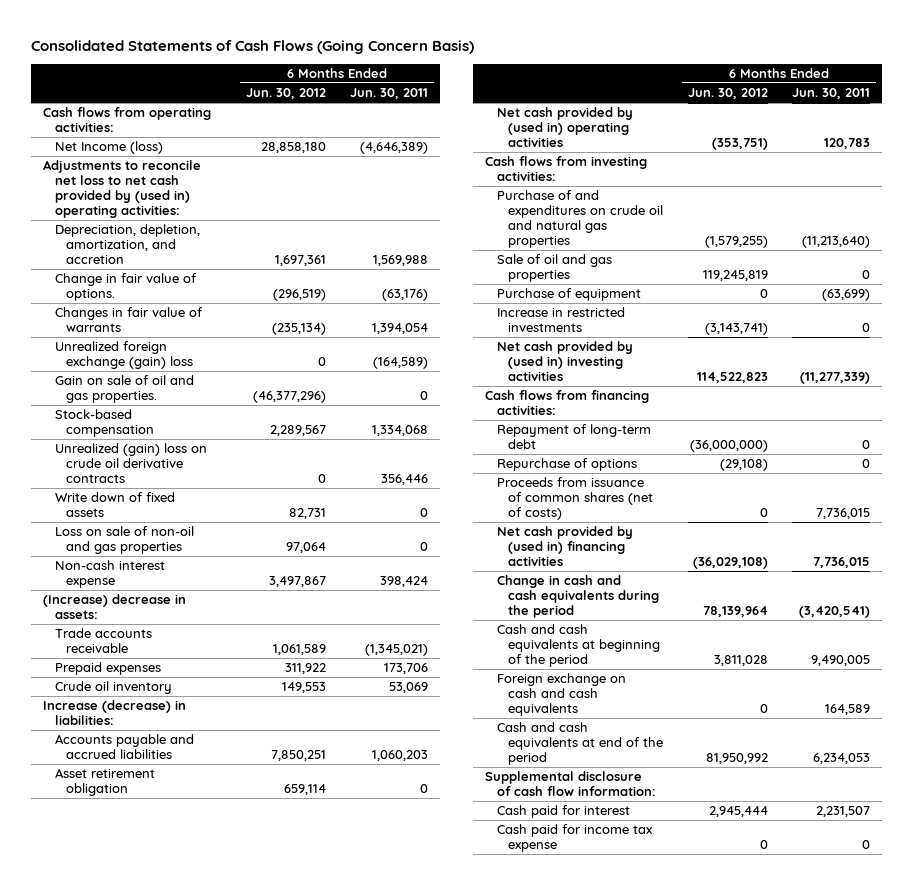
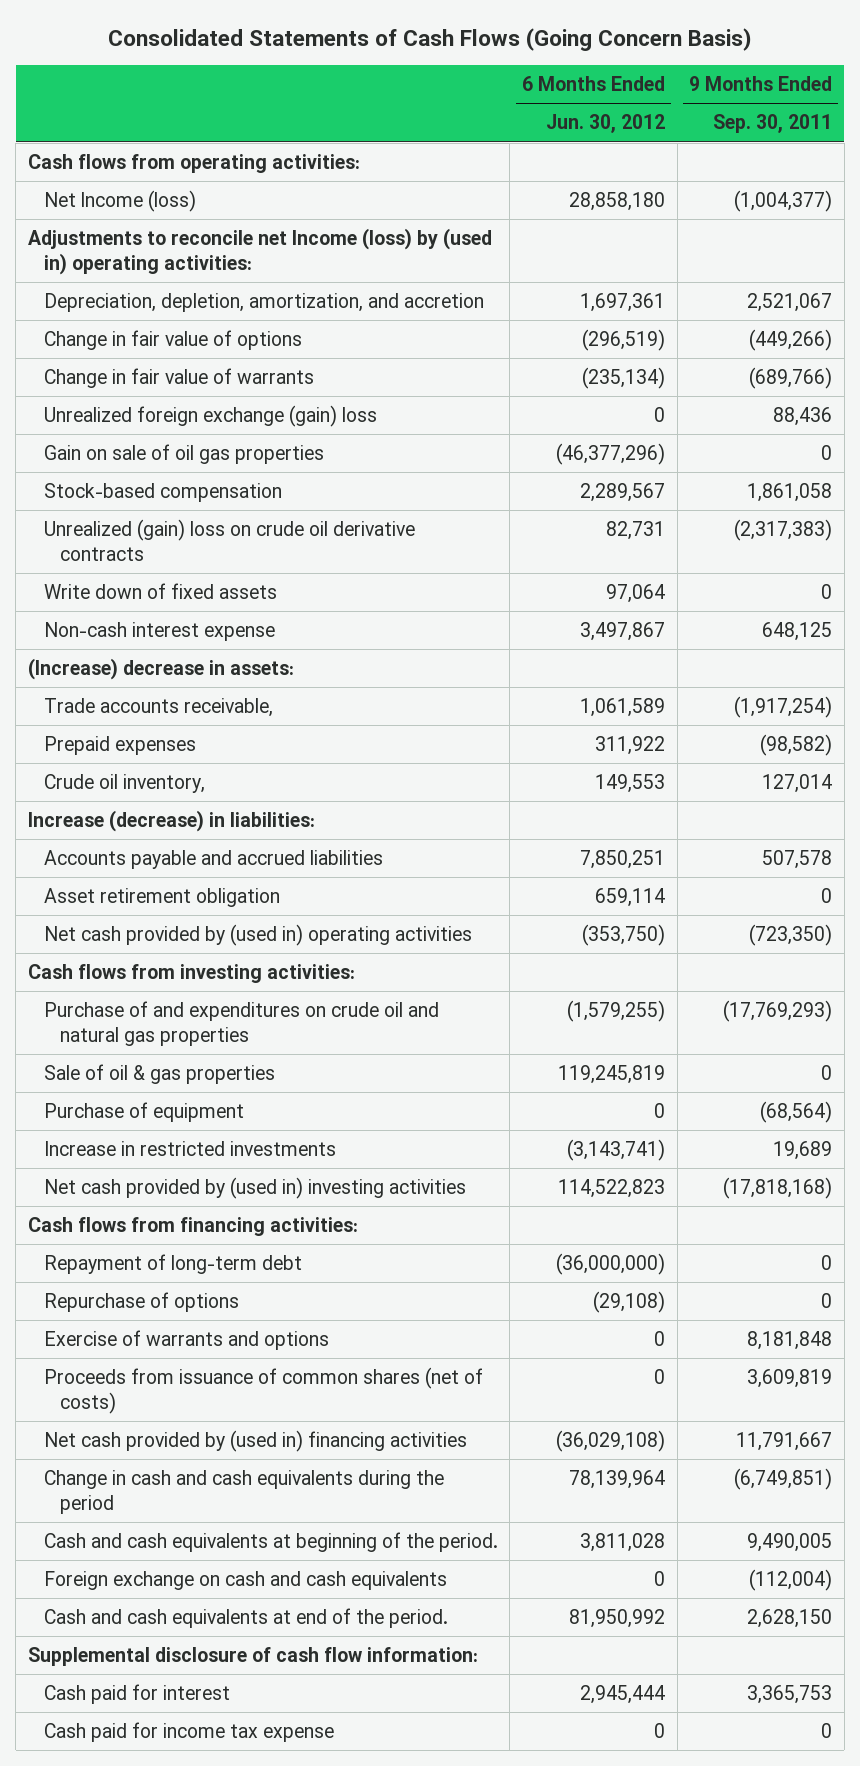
- | 6 Months Ended Jun. 30, 2012 | 6 Months Ended Jun. 30, 2011
+ | 6 Months Ended Jun. 30, 2012 | 9 Months Ended Sep. 30, 2011
- Net Income (loss) | 28,858,180 | (4,646,389)
- Adjustments to reconcile net loss to net cash provided by (used in) operating activities:
+ Net lncome (loss) | 28,858,180 | (1,004,377)
+ Adjustments to reconcile net lncome (loss) by (used in) operating activities:
- Change in fair value of options. | (296,519) | (63,176)
- Changes in fair value of warrants | (235,134) | 1,394,054
+ Change in fair value of options | (296,519) | (449,266)
+ Change in fair value of warrants | (235,134) | (689,766)
- Gain on sale of oil and gas properties. | (46,377,296) | 0
+ Gain on sale of oil gas properties | (46,377,296) | 0
- Unrealized (gain) loss on crude oil derivative contracts | 0 | 356,446
- Write down of fixed assets | 82,731 | 0
- Loss on sale of non-oil and gas properties | 97,064 | 0
+ Unrealized (gain) loss on crude oil derivative contracts | 82,731 | (2,317,383)
+ Write down of fixed assets | 97,064 | 0
- Trade accounts receivable | 1,061,589 | (1,345,021)
+ Trade accounts receivable, | 1,061,589 | (1,917,254)
- Crude oil inventory | 149,553 | 53,069
+ Crude oil inventory, | 149,553 | 127,014
- Net cash provided by (used in) operating activities | (353,751) | 120,783
+ Net cash provided by (used in) operating activities | (353,750) | (723,350)
- Sale of oil and gas properties | 119,245,819 | 0
+ Sale of oil & gas properties | 119,245,819 | 0
+ Exercise of warrants and options | 0 | 8,181,848
- Cash and cash equivalents at beginning of the period | 3,811,028 | 9,490,005
+ Cash and cash equivalents at beginning of the period. | 3,811,028 | 9,490,005
- Cash and cash equivalents at end of the period | 81,950,992 | 6,234,053
+ Cash and cash equivalents at end of the period. | 81,950,992 | 2,628,150

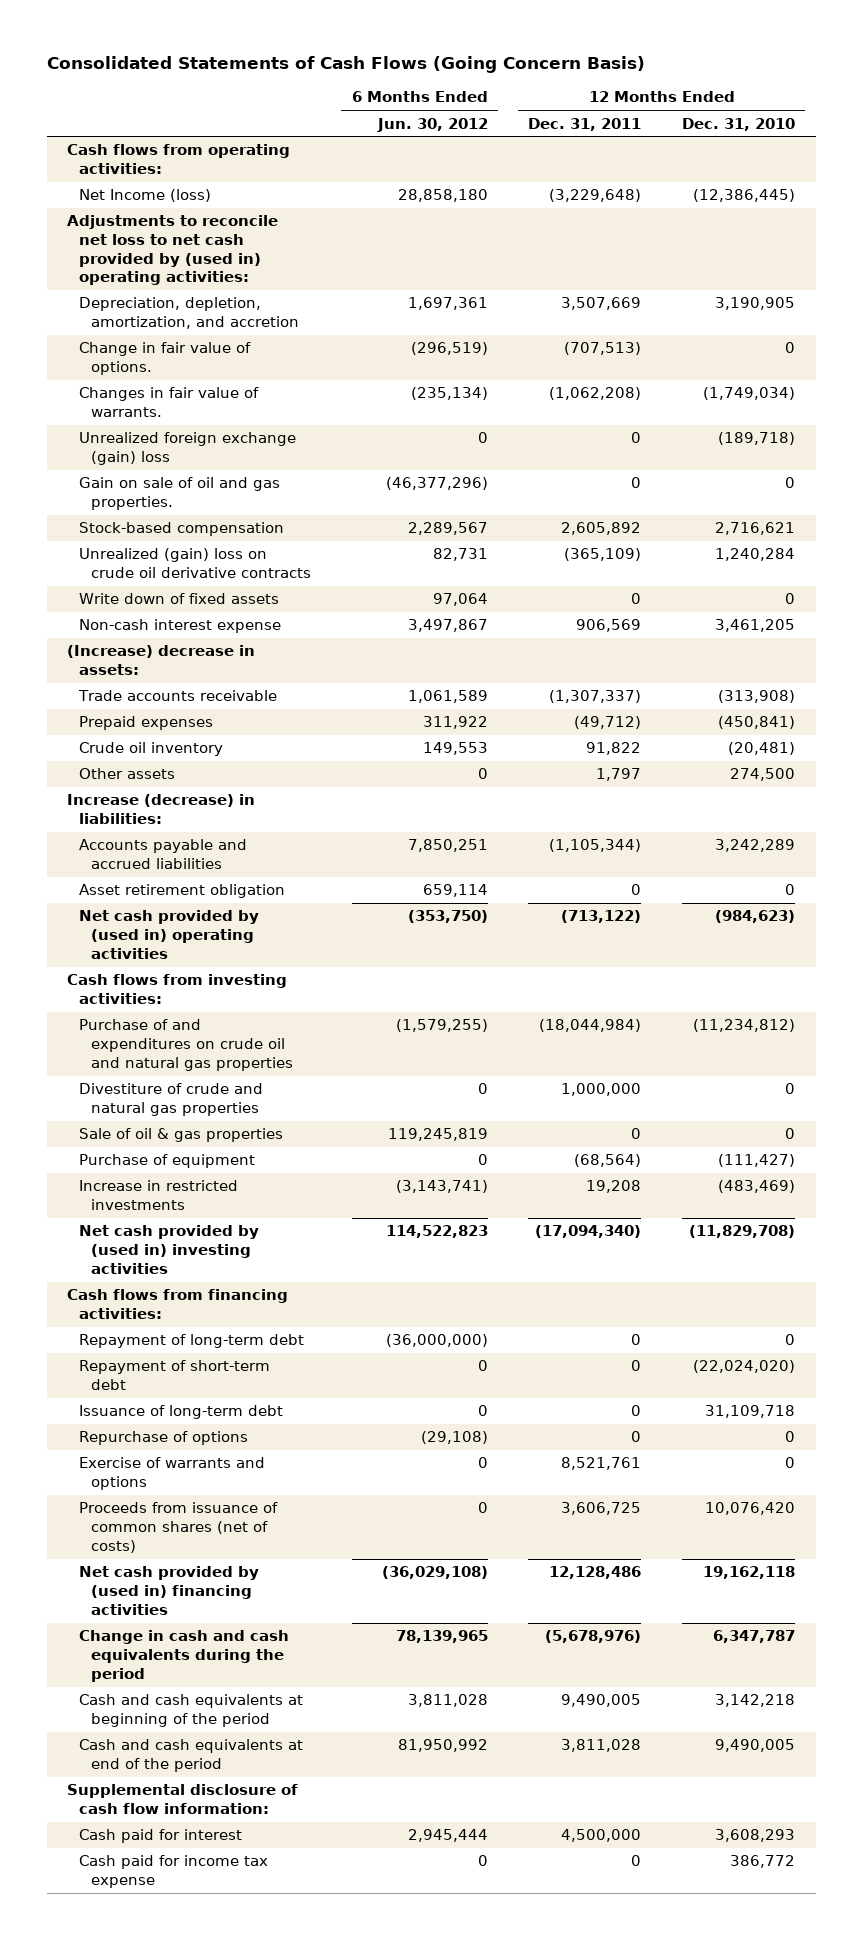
- | 6 Months Ended Jun. 30, 2012 | 9 Months Ended Sep. 30, 2011
+ | 6 Months Ended Jun. 30, 2012 | 12 Months Ended Dec. 31, 2011 | 12 Months Ended Dec. 31, 2010
- Net lncome (loss) | 28,858,180 | (1,004,377)
- Adjustments to reconcile net lncome (loss) by (used in) operating activities:
+ Net Income (loss) | 28,858,180 | (3,229,648) | (12,386,445)
+ Adjustments to reconcile net loss to net cash provided by (used in) operating activities:
- Change in fair value of options | (296,519) | (449,266)
- Change in fair value of warrants | (235,134) | (689,766)
+ Change in fair value of options. | (296,519) | (707,513) | 0
+ Changes in fair value of warrants. | (235,134) | (1,062,208) | (1,749,034)
- Gain on sale of oil gas properties | (46,377,296) | 0
+ Gain on sale of oil and gas properties. | (46,377,296) | 0 | 0
- Trade accounts receivable, | 1,061,589 | (1,917,254)
+ Trade accounts receivable | 1,061,589 | (1,307,337) | (313,908)
- Crude oil inventory, | 149,553 | 127,014
+ Crude oil inventory | 149,553 | 91,822 | (20,481)
+ Other assets | 0 | 1,797 | 274,500
+ Divestiture of crude and natural gas properties | 0 | 1,000,000 | 0
+ Repayment of short-term debt | 0 | 0 | (22,024,020)
+ Issuance of long-term debt | 0 | 0 | 31,109,718
- Change in cash and cash equivalents during the period | 78,139,964 | (6,749,851)
- Cash and cash equivalents at beginning of the period. | 3,811,028 | 9,490,005
- Foreign exchange on cash and cash equivalents | 0 | (112,004)
- Cash and cash equivalents at end of the period. | 81,950,992 | 2,628,150
+ Change in cash and cash equivalents during the period | 78,139,965 | (5,678,976) | 6,347,787
+ Cash and cash equivalents at beginning of the period | 3,811,028 | 9,490,005 | 3,142,218
+ Cash and cash equivalents at end of the period | 81,950,992 | 3,811,028 | 9,490,005

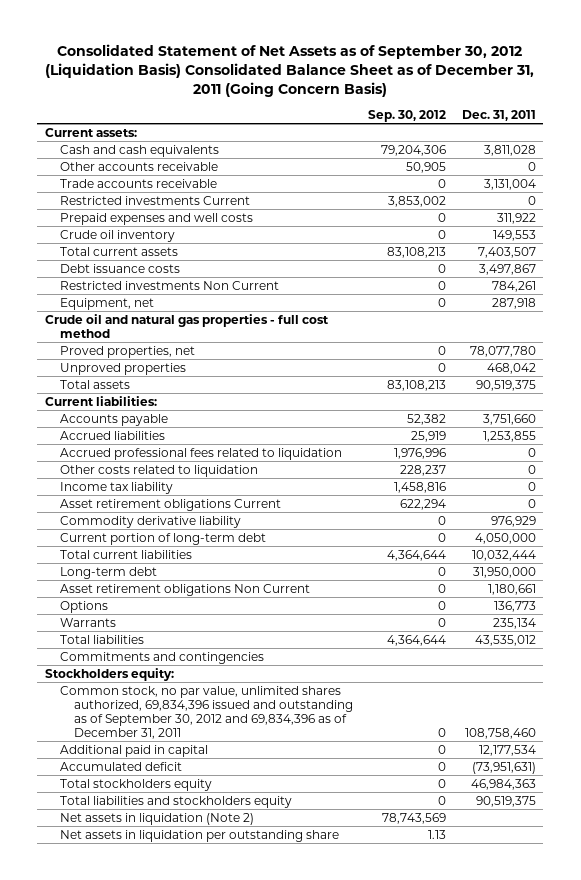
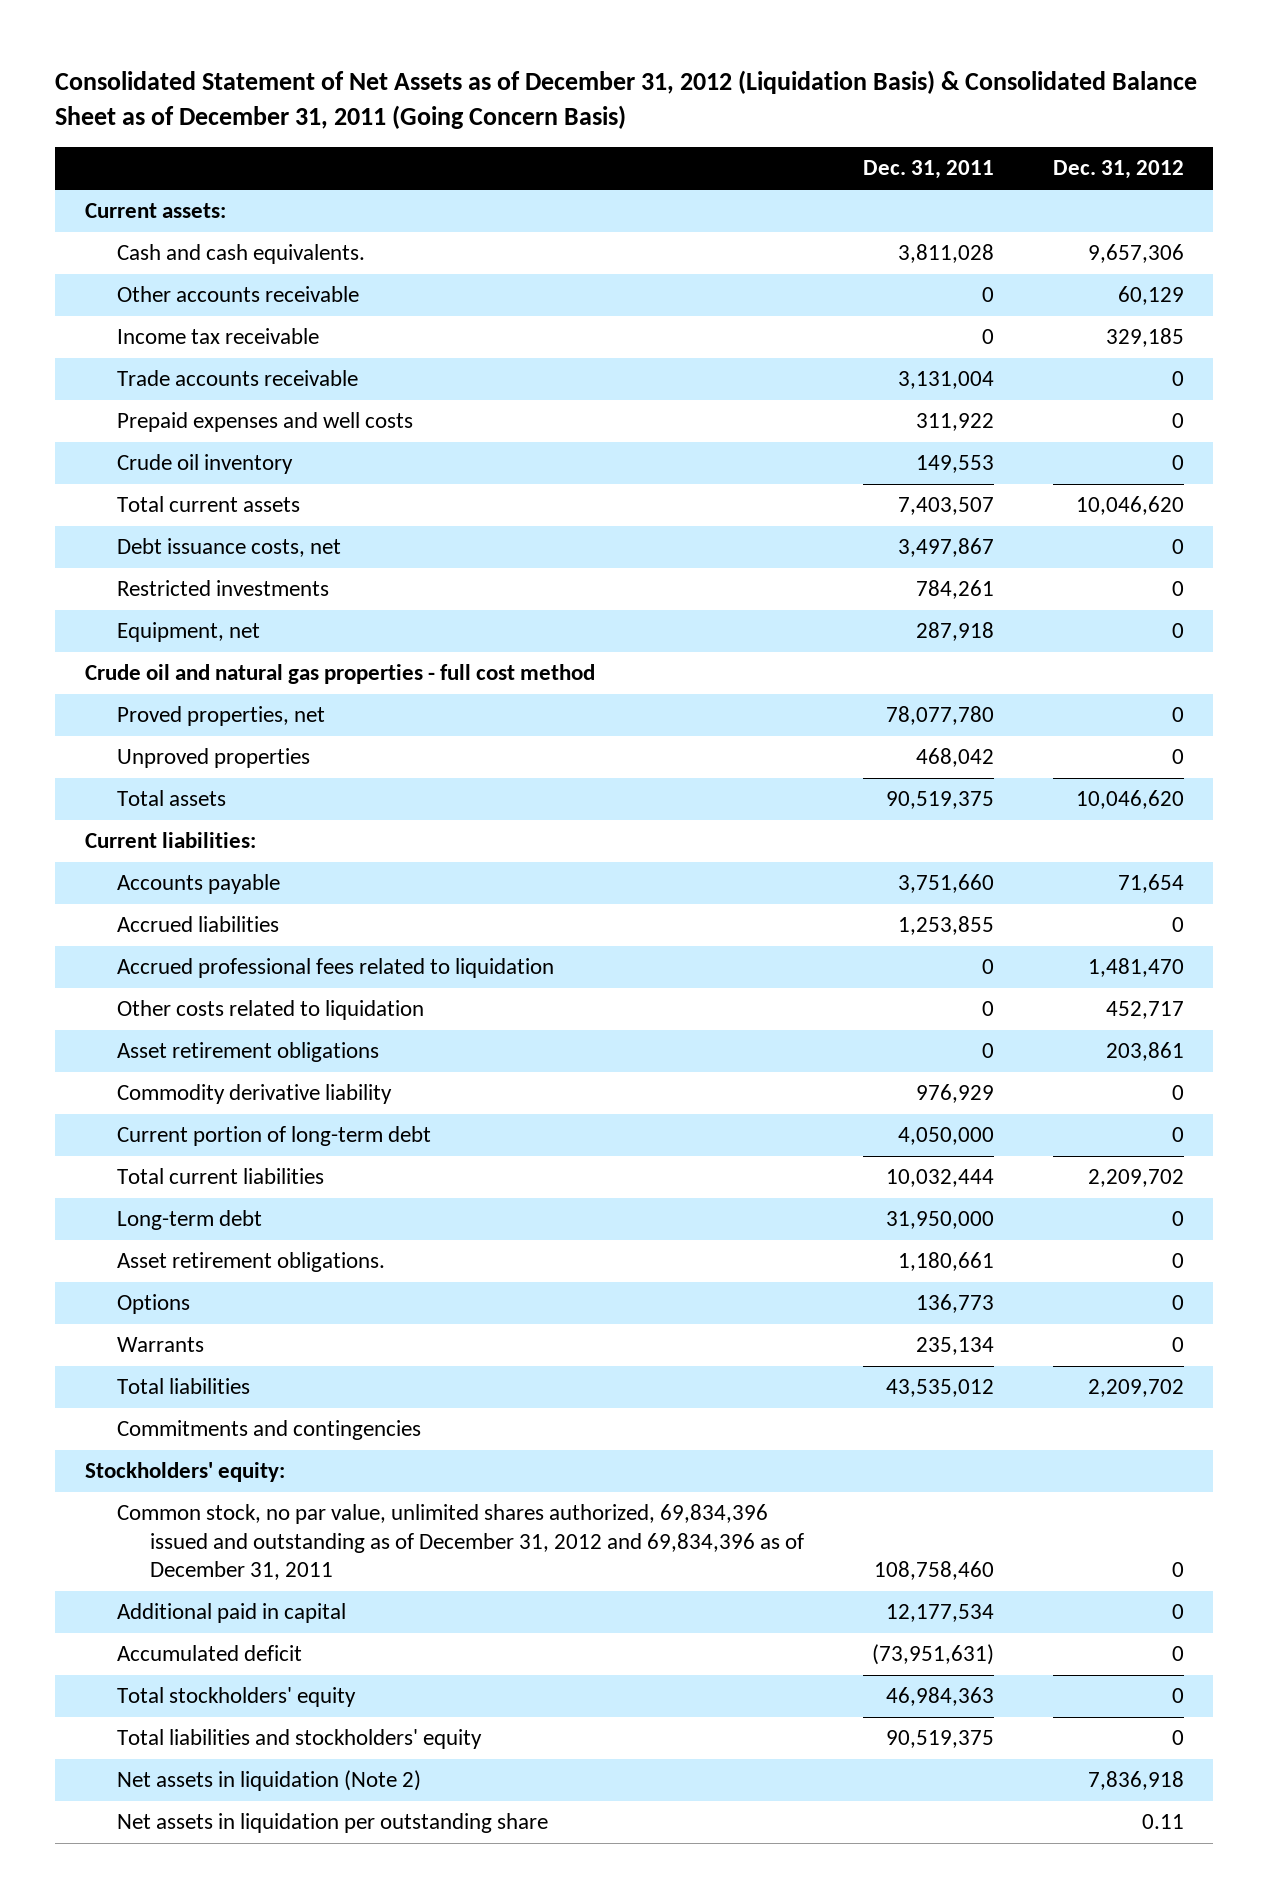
- Consolidated Statement of Net Assets as of September 30, 2012 (Liquidation Basis) Consolidated Balance Sheet as of December 31, 2011 (Going Concern Basis)
+ Consolidated Statement of Net Assets as of December 31, 2012 (Liquidation Basis) & Consolidated Balance Sheet as of December 31, 2011 (Going Concern Basis)
- | Sep. 30, 2012 | Dec. 31, 2011
+ | Dec. 31, 2011 | Dec. 31, 2012
- Cash and cash equivalents | 79,204,306 | 3,811,028
+ Cash and cash equivalents. | 3,811,028 | 9,657,306
+ Income tax receivable | 0 | 329,185
- Restricted investments Current | 3,853,002 | 0
- Debt issuance costs | 0 | 3,497,867
- Restricted investments Non Current | 0 | 784,261
+ Debt issuance costs, net | 3,497,867 | 0
+ Restricted investments | 784,261 | 0
- Income tax liability | 1,458,816 | 0
- Asset retirement obligations Current | 622,294 | 0
+ Asset retirement obligations | 0 | 203,861
- Asset retirement obligations Non Current | 0 | 1,180,661
+ Asset retirement obligations. | 1,180,661 | 0
- Stockholders equity:
- Common stock, no par value, unlimited shares authorized, 69,834,396 issued and outstanding as of September 30, 2012 and 69,834,396 as of December 31, 2011 | 0 | 108,758,460
+ Stockholders' equity:
+ Common stock, no par value, unlimited shares authorized, 69,834,396 issued and outstanding as of December 31, 2012 and 69,834,396 as of December 31, 2011 | 108,758,460 | 0
- Total stockholders equity | 0 | 46,984,363
- Total liabilities and stockholders equity | 0 | 90,519,375
+ Total stockholders' equity | 46,984,363 | 0
+ Total liabilities and stockholders' equity | 90,519,375 | 0

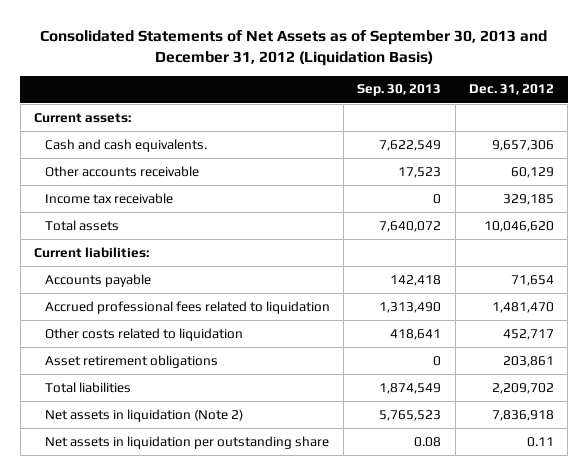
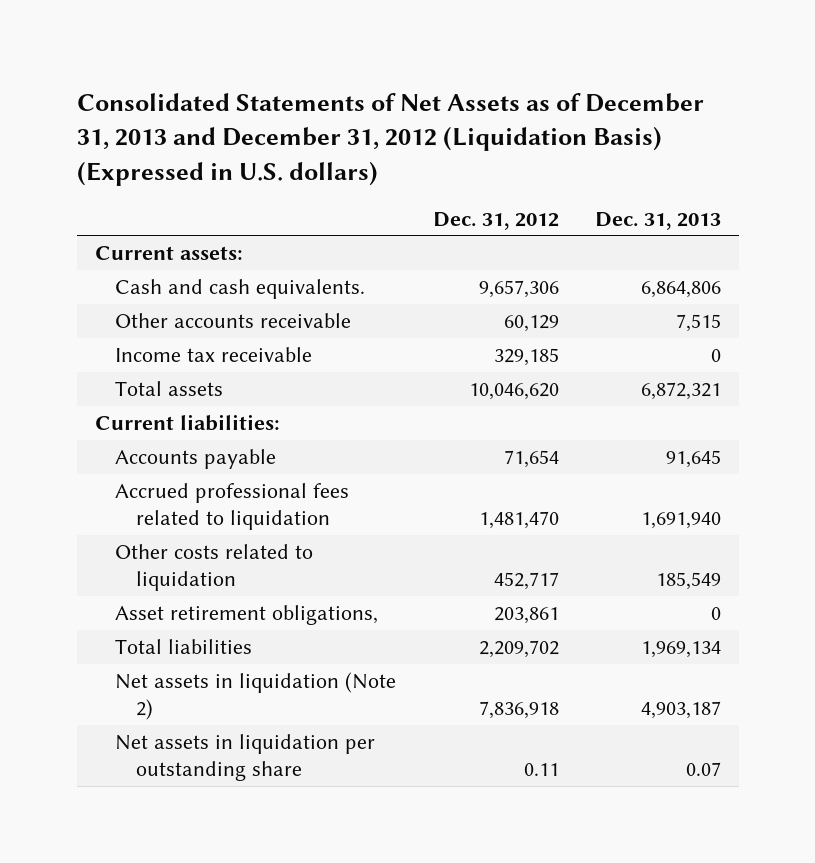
- Consolidated Statements of Net Assets as of September 30, 2013 and December 31, 2012 (Liquidation Basis)
+ Consolidated Statements of Net Assets as of December 31, 2013 and December 31, 2012 (Liquidation Basis) (Expressed in U.S. dollars)
- | Sep. 30, 2013 | Dec. 31, 2012
+ | Dec. 31, 2012 | Dec. 31, 2013
- Asset retirement obligations | 0 | 203,861
+ Asset retirement obligations, | 203,861 | 0

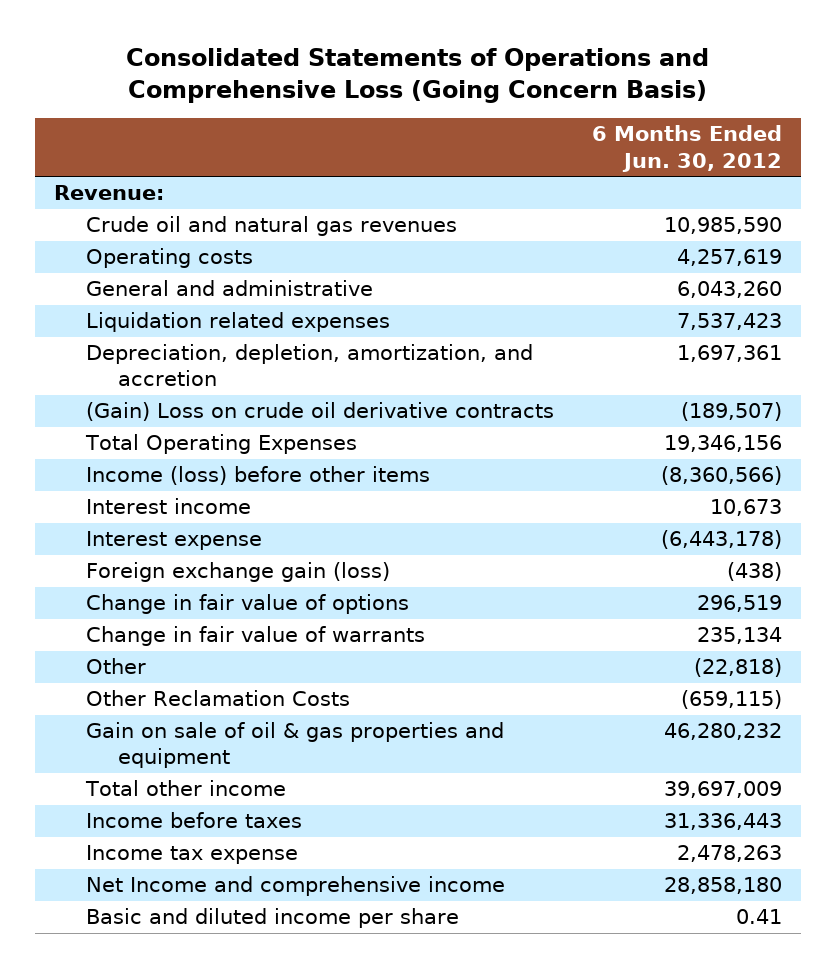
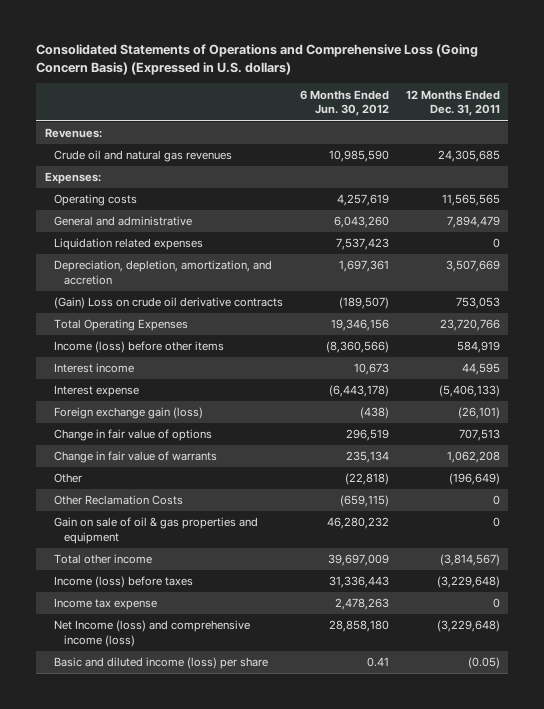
- Consolidated Statements of Operations and Comprehensive Loss (Going Concern Basis)
+ Consolidated Statements of Operations and Comprehensive Loss (Going Concern Basis) (Expressed in U.S. dollars)
- | 6 Months Ended Jun. 30, 2012
+ | 6 Months Ended Jun. 30, 2012 | 12 Months Ended Dec. 31, 2011
- Revenue:
+ Revenues:
+ Expenses:
- Income before taxes | 31,336,443
+ Income (loss) before taxes | 31,336,443 | (3,229,648)
- Net Income and comprehensive income | 28,858,180
- Basic and diluted income per share | 0.41
+ Net Income (loss) and comprehensive income (loss) | 28,858,180 | (3,229,648)
+ Basic and diluted income (loss) per share | 0.41 | (0.05)

